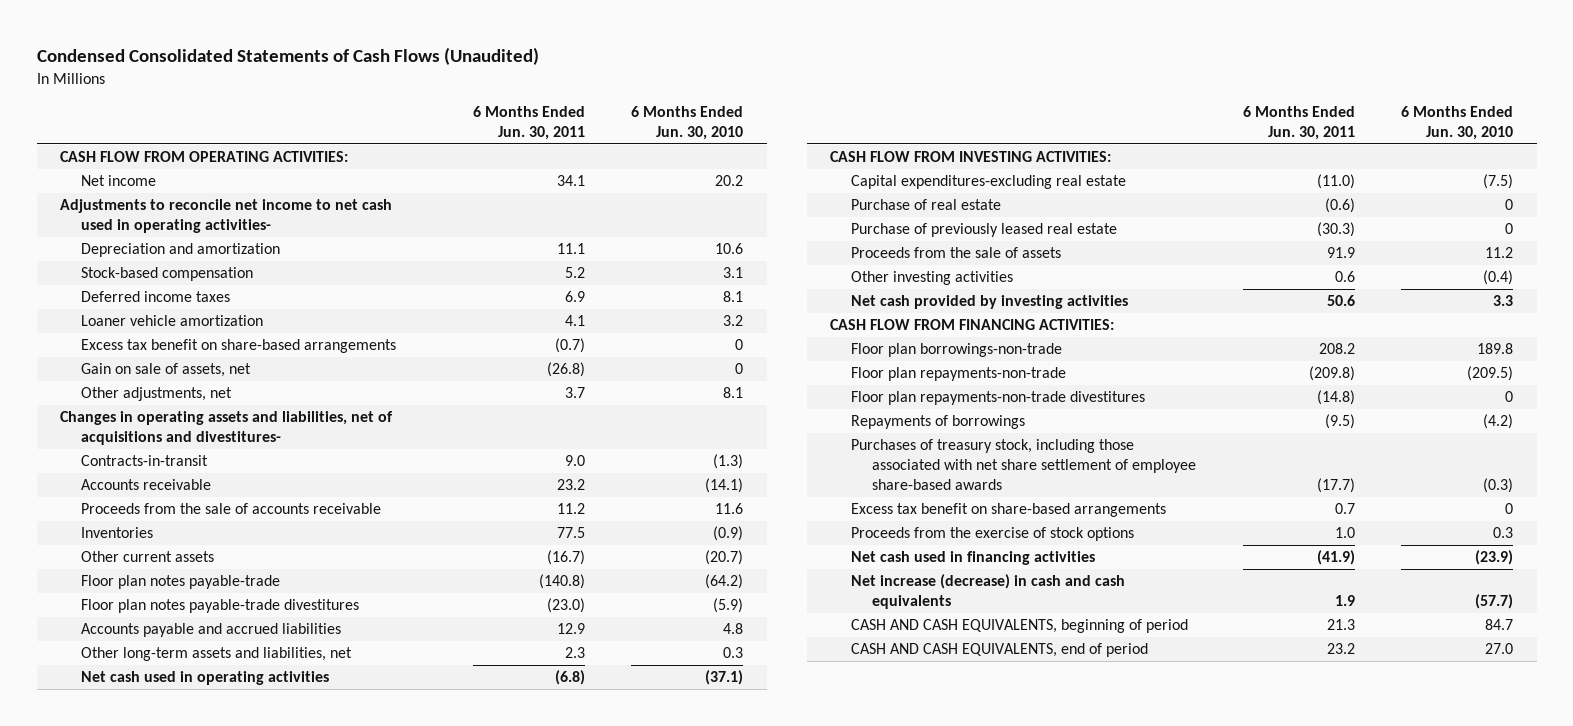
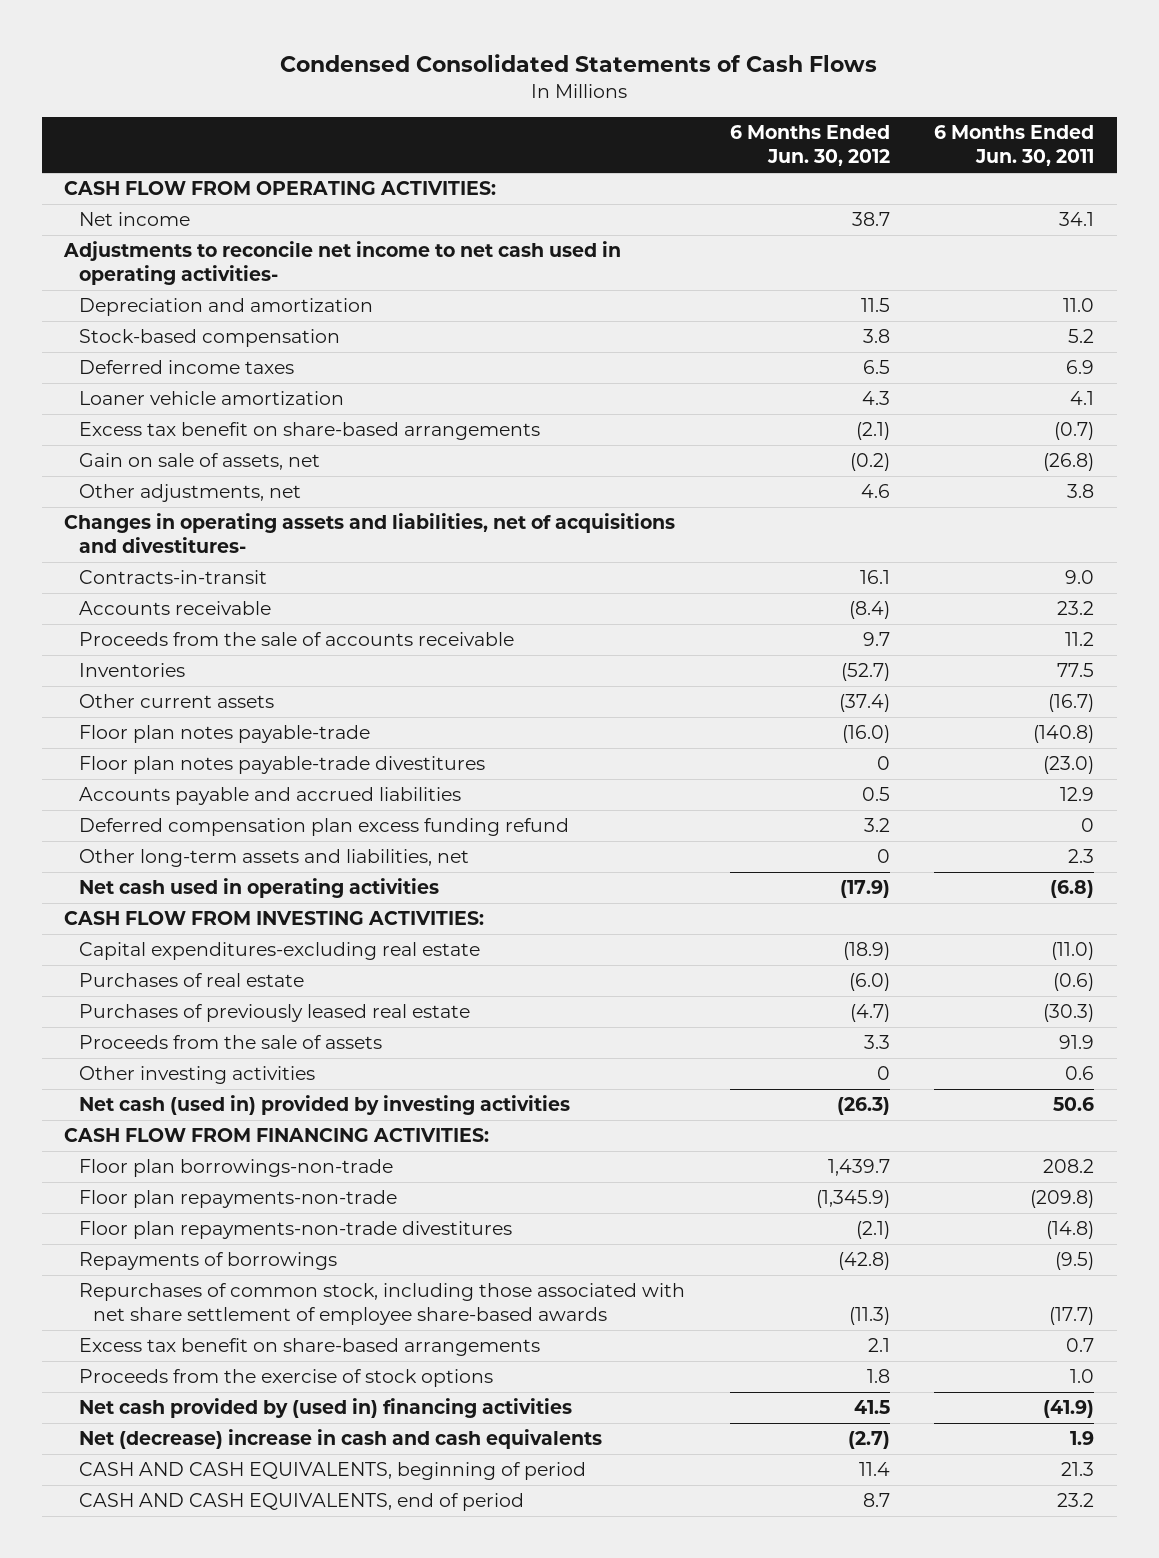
- Condensed Consolidated Statements of Cash Flows (Unaudited)
+ Condensed Consolidated Statements of Cash Flows
- | 6 Months Ended Jun. 30, 2011 | 6 Months Ended Jun. 30, 2010
+ | 6 Months Ended Jun. 30, 2012 | 6 Months Ended Jun. 30, 2011
- Depreciation and amortization | 11.1 | 10.6
+ Depreciation and amortization | 11.5 | 11.0
- Other adjustments, net | 3.7 | 8.1
+ Other adjustments, net | 4.6 | 3.8
+ Deferred compensation plan excess funding refund | 3.2 | 0
- Purchase of real estate | (0.6) | 0
- Purchase of previously leased real estate | (30.3) | 0
+ Purchases of real estate | (6.0) | (0.6)
+ Purchases of previously leased real estate | (4.7) | (30.3)
- Net cash provided by investing activities | 50.6 | 3.3
+ Net cash (used in) provided by investing activities | (26.3) | 50.6
- Purchases of treasury stock, including those associated with net share settlement of employee share-based awards | (17.7) | (0.3)
+ Repurchases of common stock, including those associated with net share settlement of employee share-based awards | (11.3) | (17.7)
- Net cash used in financing activities | (41.9) | (23.9)
- Net increase (decrease) in cash and cash equivalents | 1.9 | (57.7)
+ Net cash provided by (used in) financing activities | 41.5 | (41.9)
+ Net (decrease) increase in cash and cash equivalents | (2.7) | 1.9

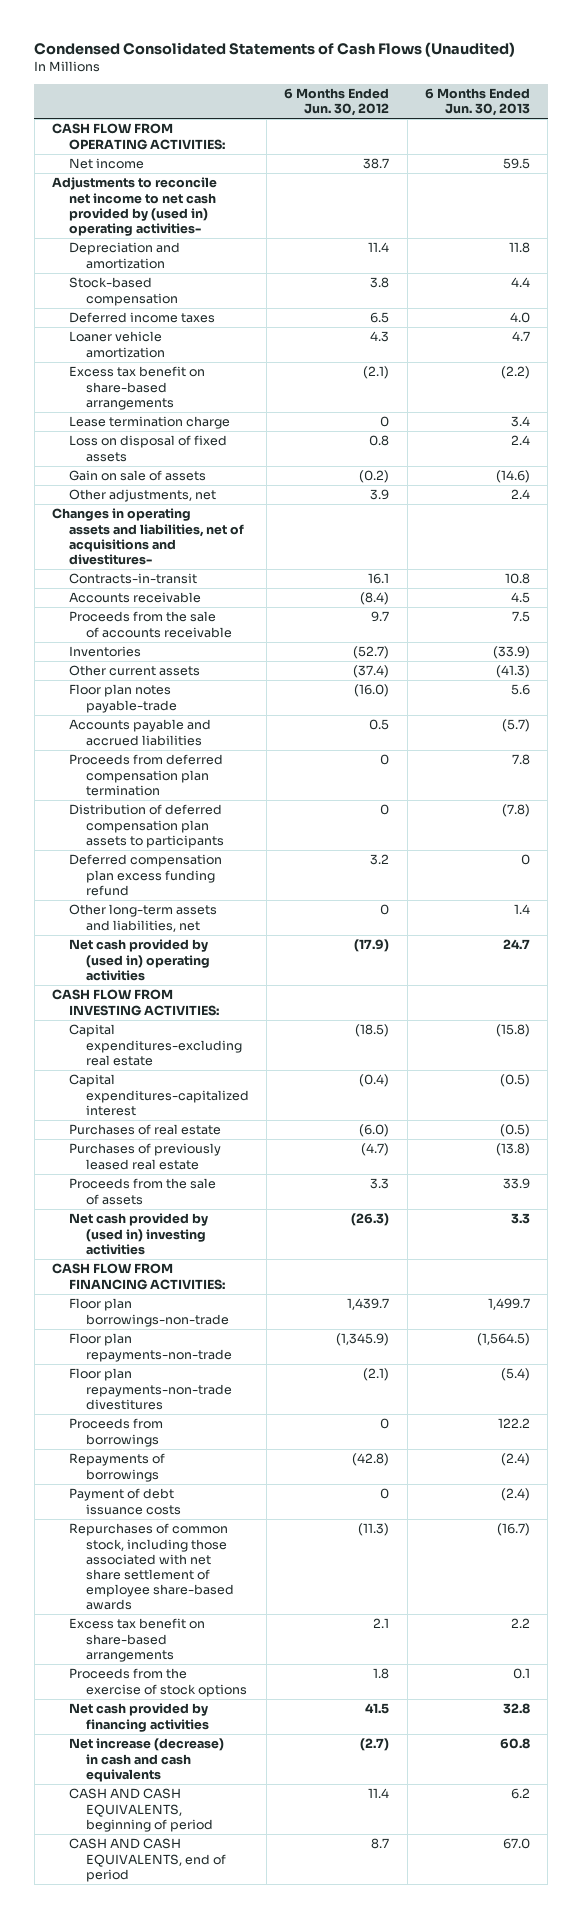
- Condensed Consolidated Statements of Cash Flows
+ Condensed Consolidated Statements of Cash Flows (Unaudited)
- | 6 Months Ended Jun. 30, 2012 | 6 Months Ended Jun. 30, 2011
+ | 6 Months Ended Jun. 30, 2012 | 6 Months Ended Jun. 30, 2013
- Adjustments to reconcile net income to net cash used in operating activities-
- Depreciation and amortization | 11.5 | 11.0
+ Adjustments to reconcile net income to net cash provided by (used in) operating activities-
+ Depreciation and amortization | 11.4 | 11.8
- Gain on sale of assets, net | (0.2) | (26.8)
- Other adjustments, net | 4.6 | 3.8
+ Lease termination charge | 0 | 3.4
+ Loss on disposal of fixed assets | 0.8 | 2.4
+ Gain on sale of assets | (0.2) | (14.6)
+ Other adjustments, net | 3.9 | 2.4
- Floor plan notes payable-trade divestitures | 0 | (23.0)
+ Proceeds from deferred compensation plan termination | 0 | 7.8
+ Distribution of deferred compensation plan assets to participants | 0 | (7.8)
- Net cash used in operating activities | (17.9) | (6.8)
+ Net cash provided by (used in) operating activities | (17.9) | 24.7
- Capital expenditures-excluding real estate | (18.9) | (11.0)
+ Capital expenditures-excluding real estate | (18.5) | (15.8)
+ Capital expenditures-capitalized interest | (0.4) | (0.5)
- Other investing activities | 0 | 0.6
- Net cash (used in) provided by investing activities | (26.3) | 50.6
+ Net cash provided by (used in) investing activities | (26.3) | 3.3
+ Proceeds from borrowings | 0 | 122.2
+ Payment of debt issuance costs | 0 | (2.4)
- Net cash provided by (used in) financing activities | 41.5 | (41.9)
- Net (decrease) increase in cash and cash equivalents | (2.7) | 1.9
+ Net cash provided by financing activities | 41.5 | 32.8
+ Net increase (decrease) in cash and cash equivalents | (2.7) | 60.8

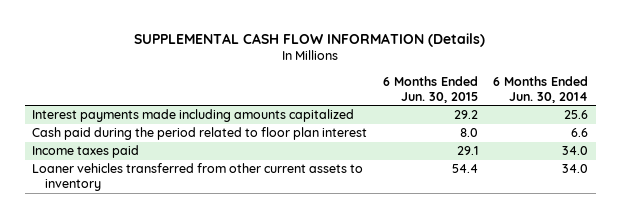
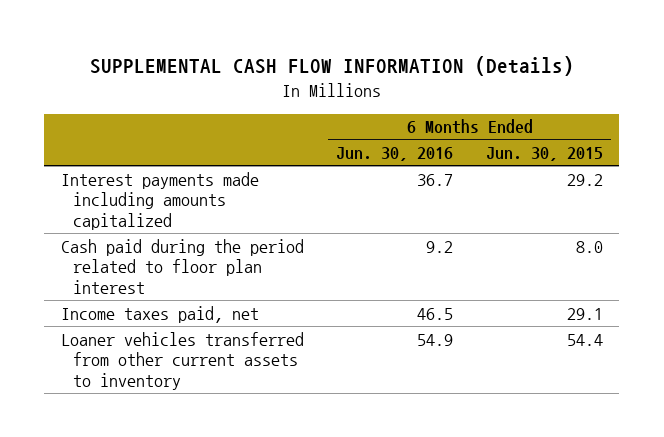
- | 6 Months Ended Jun. 30, 2015 | 6 Months Ended Jun. 30, 2014
+ | 6 Months Ended Jun. 30, 2016 | 6 Months Ended Jun. 30, 2015
- Income taxes paid | 29.1 | 34.0
+ Income taxes paid, net | 46.5 | 29.1

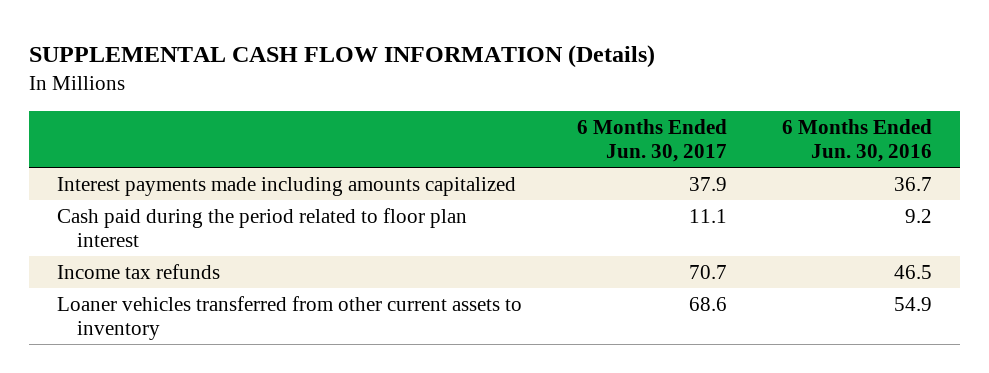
- | 6 Months Ended Jun. 30, 2016 | 6 Months Ended Jun. 30, 2015
+ | 6 Months Ended Jun. 30, 2017 | 6 Months Ended Jun. 30, 2016
- Income taxes paid, net | 46.5 | 29.1
+ Income tax refunds | 70.7 | 46.5

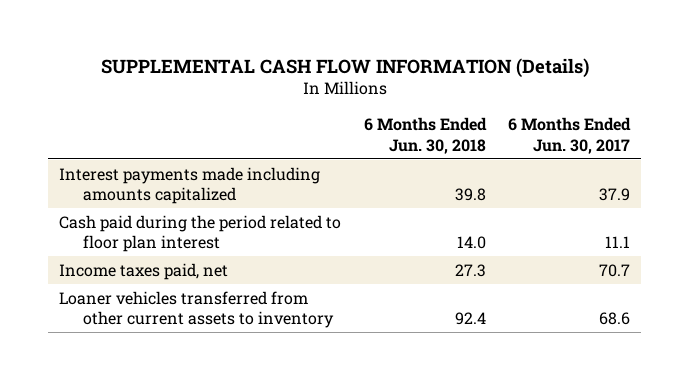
- | 6 Months Ended Jun. 30, 2017 | 6 Months Ended Jun. 30, 2016
+ | 6 Months Ended Jun. 30, 2018 | 6 Months Ended Jun. 30, 2017
- Income tax refunds | 70.7 | 46.5
+ Income taxes paid, net | 27.3 | 70.7

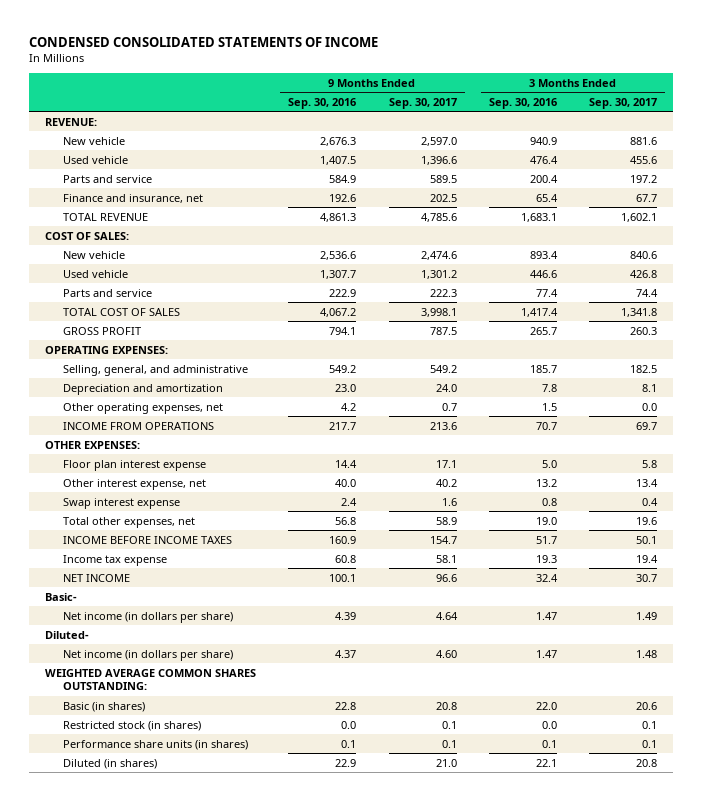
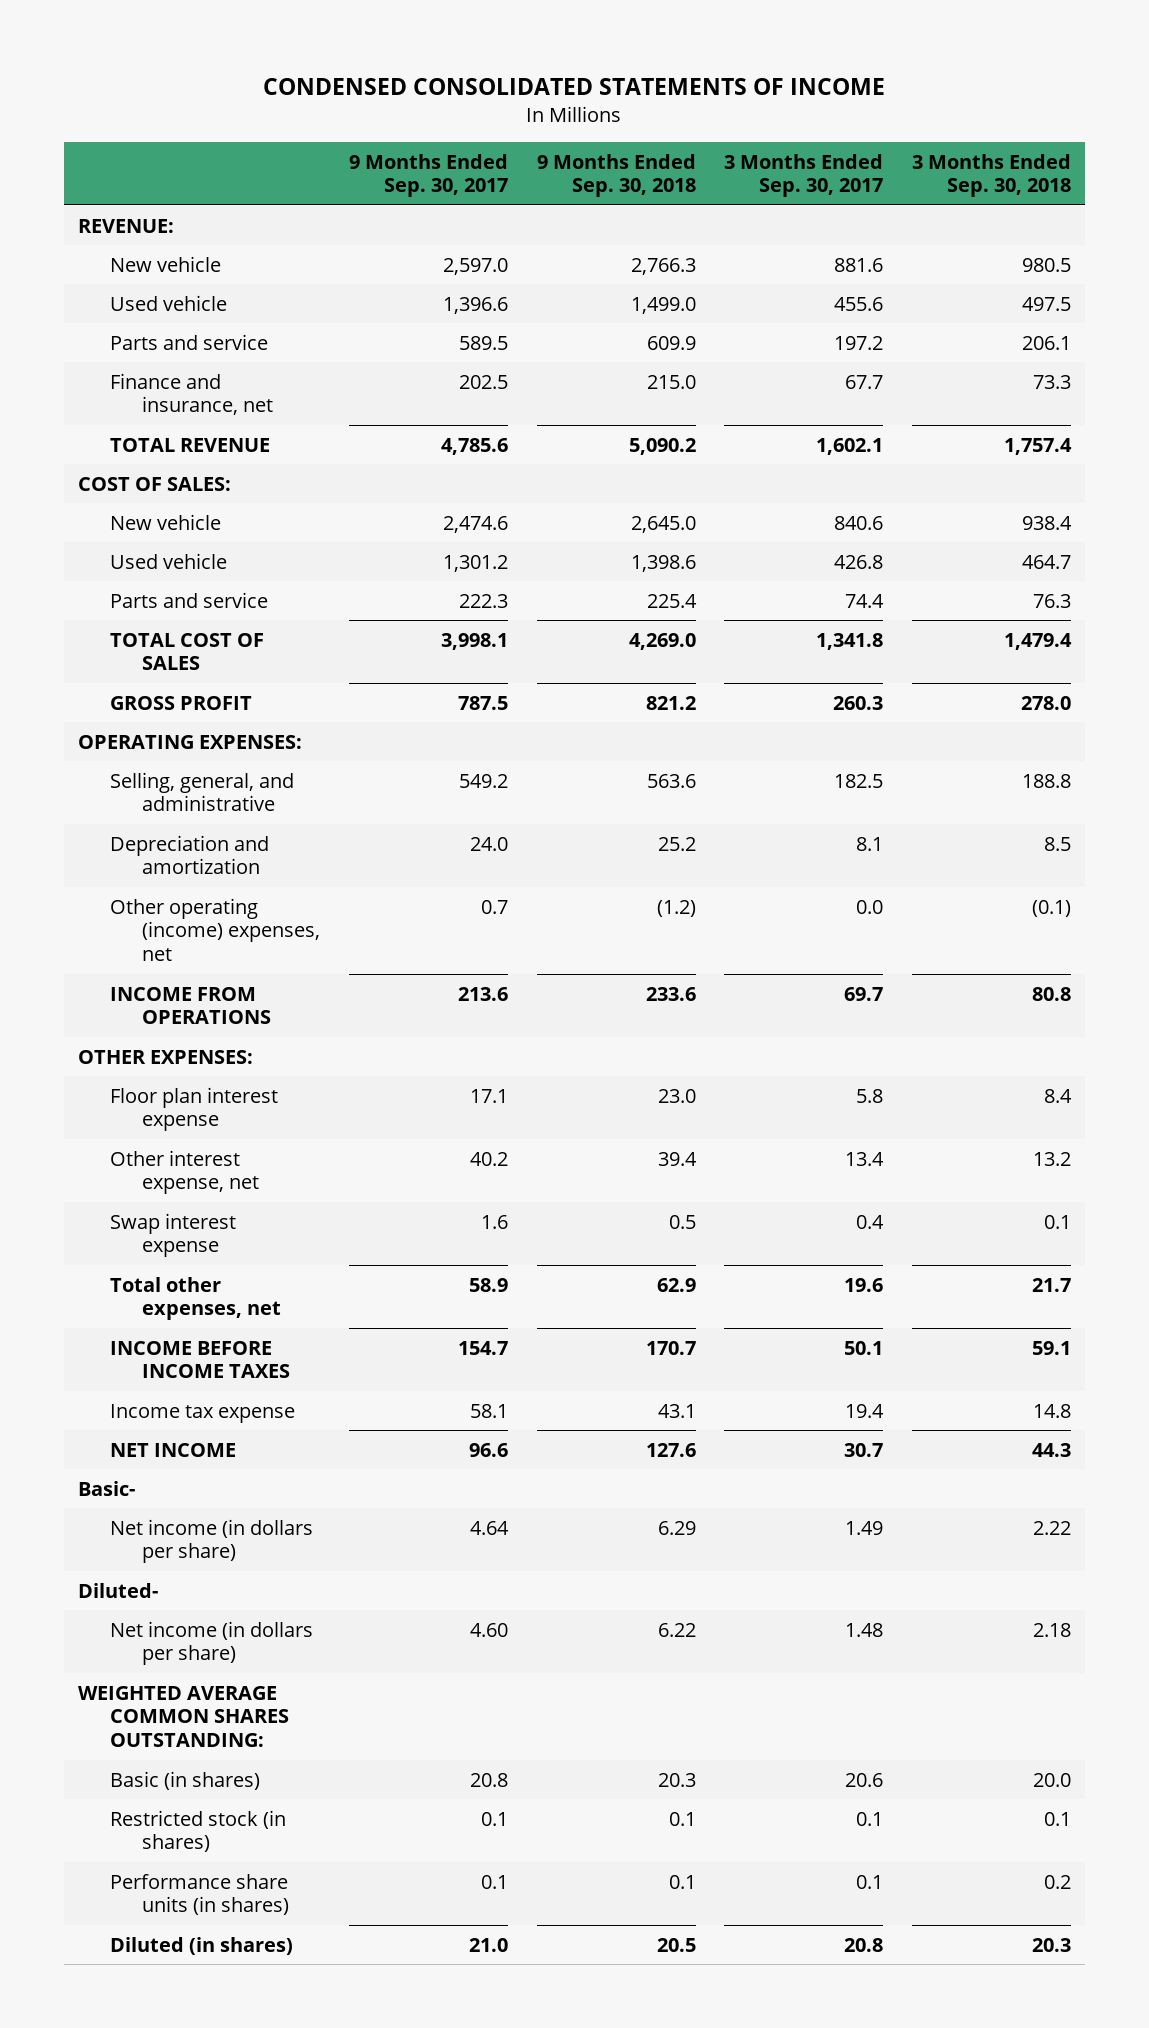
- | 9 Months Ended Sep. 30, 2016 | 9 Months Ended Sep. 30, 2017 | 3 Months Ended Sep. 30, 2016 | 3 Months Ended Sep. 30, 2017
+ | 9 Months Ended Sep. 30, 2017 | 9 Months Ended Sep. 30, 2018 | 3 Months Ended Sep. 30, 2017 | 3 Months Ended Sep. 30, 2018
- Other operating expenses, net | 4.2 | 0.7 | 1.5 | 0.0
+ Other operating (income) expenses, net | 0.7 | (1.2) | 0.0 | (0.1)

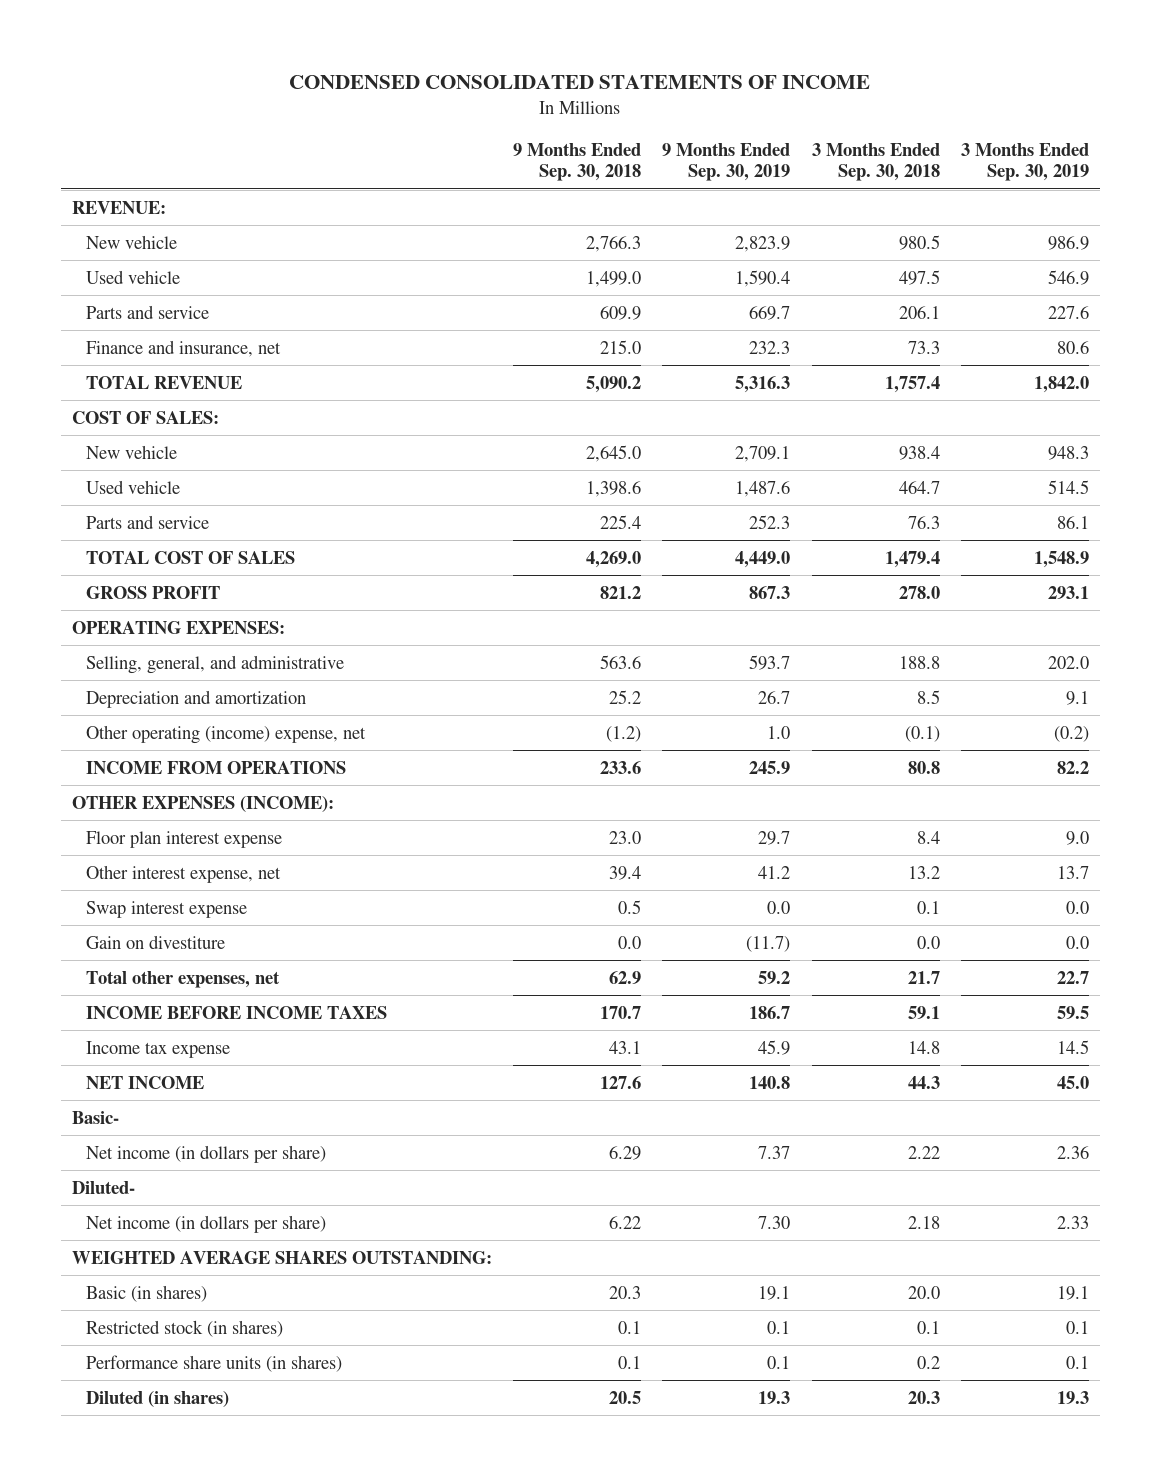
- | 9 Months Ended Sep. 30, 2017 | 9 Months Ended Sep. 30, 2018 | 3 Months Ended Sep. 30, 2017 | 3 Months Ended Sep. 30, 2018
+ | 9 Months Ended Sep. 30, 2018 | 9 Months Ended Sep. 30, 2019 | 3 Months Ended Sep. 30, 2018 | 3 Months Ended Sep. 30, 2019
- Other operating (income) expenses, net | 0.7 | (1.2) | 0.0 | (0.1)
+ Other operating (income) expense, net | (1.2) | 1.0 | (0.1) | (0.2)
- OTHER EXPENSES:
+ OTHER EXPENSES (INCOME):
+ Gain on divestiture | 0.0 | (11.7) | 0.0 | 0.0
- WEIGHTED AVERAGE COMMON SHARES OUTSTANDING:
+ WEIGHTED AVERAGE SHARES OUTSTANDING:

